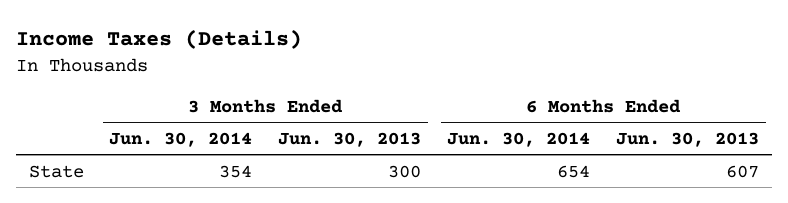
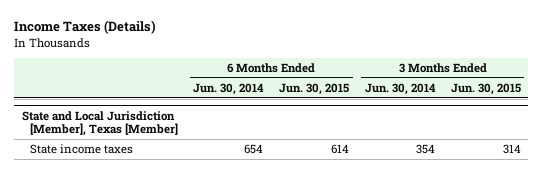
- | 3 Months Ended Jun. 30, 2014 | 3 Months Ended Jun. 30, 2013 | 6 Months Ended Jun. 30, 2014 | 6 Months Ended Jun. 30, 2013
+ | 6 Months Ended Jun. 30, 2014 | 6 Months Ended Jun. 30, 2015 | 3 Months Ended Jun. 30, 2014 | 3 Months Ended Jun. 30, 2015
- State | 354 | 300 | 654 | 607
+ State and Local Jurisdiction [Member], Texas [Member]
+ State income taxes | 654 | 614 | 354 | 314

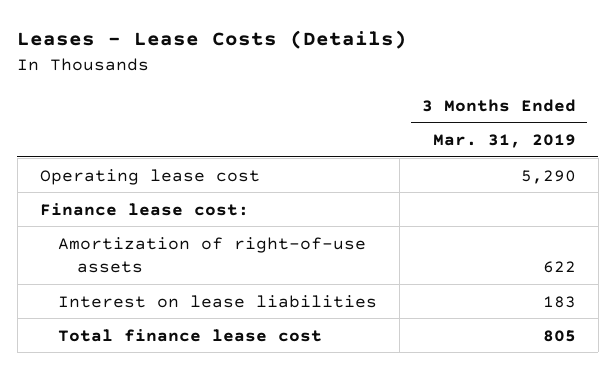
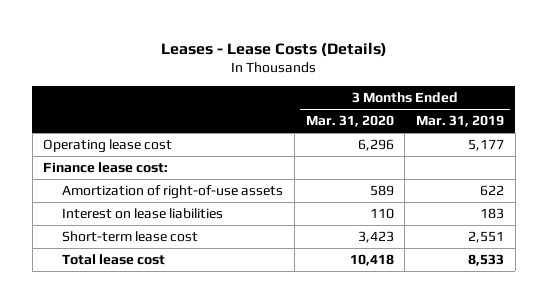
- | 3 Months Ended Mar. 31, 2019
+ | 3 Months Ended Mar. 31, 2020 | 3 Months Ended Mar. 31, 2019
- Operating lease cost | 5,290
+ Operating lease cost | 6,296 | 5,177
- Total finance lease cost | 805
+ Short-term lease cost | 3,423 | 2,551
+ Total lease cost | 10,418 | 8,533

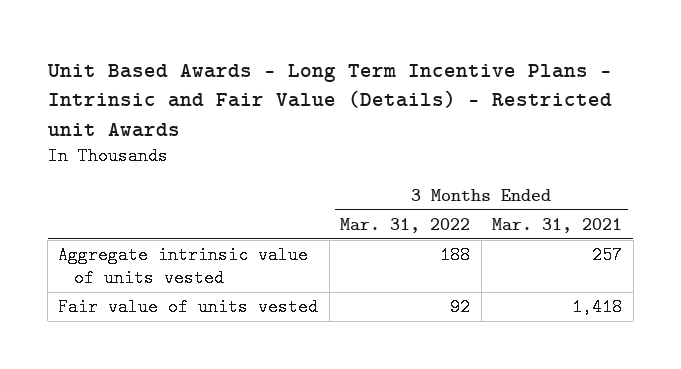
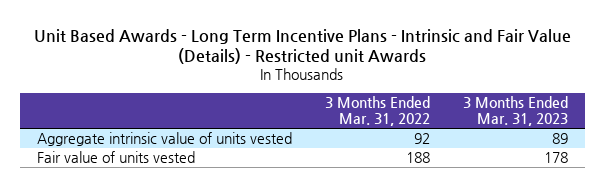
- | 3 Months Ended Mar. 31, 2022 | 3 Months Ended Mar. 31, 2021
+ | 3 Months Ended Mar. 31, 2022 | 3 Months Ended Mar. 31, 2023
- Aggregate intrinsic value of units vested | 188 | 257
- Fair value of units vested | 92 | 1,418
+ Aggregate intrinsic value of units vested | 92 | 89
+ Fair value of units vested | 188 | 178

